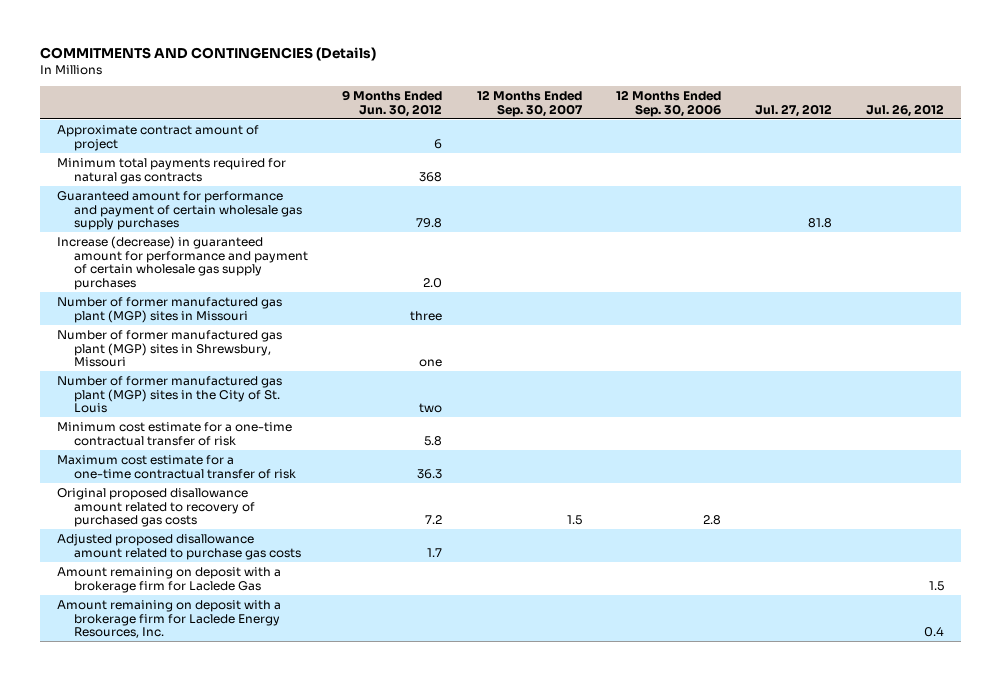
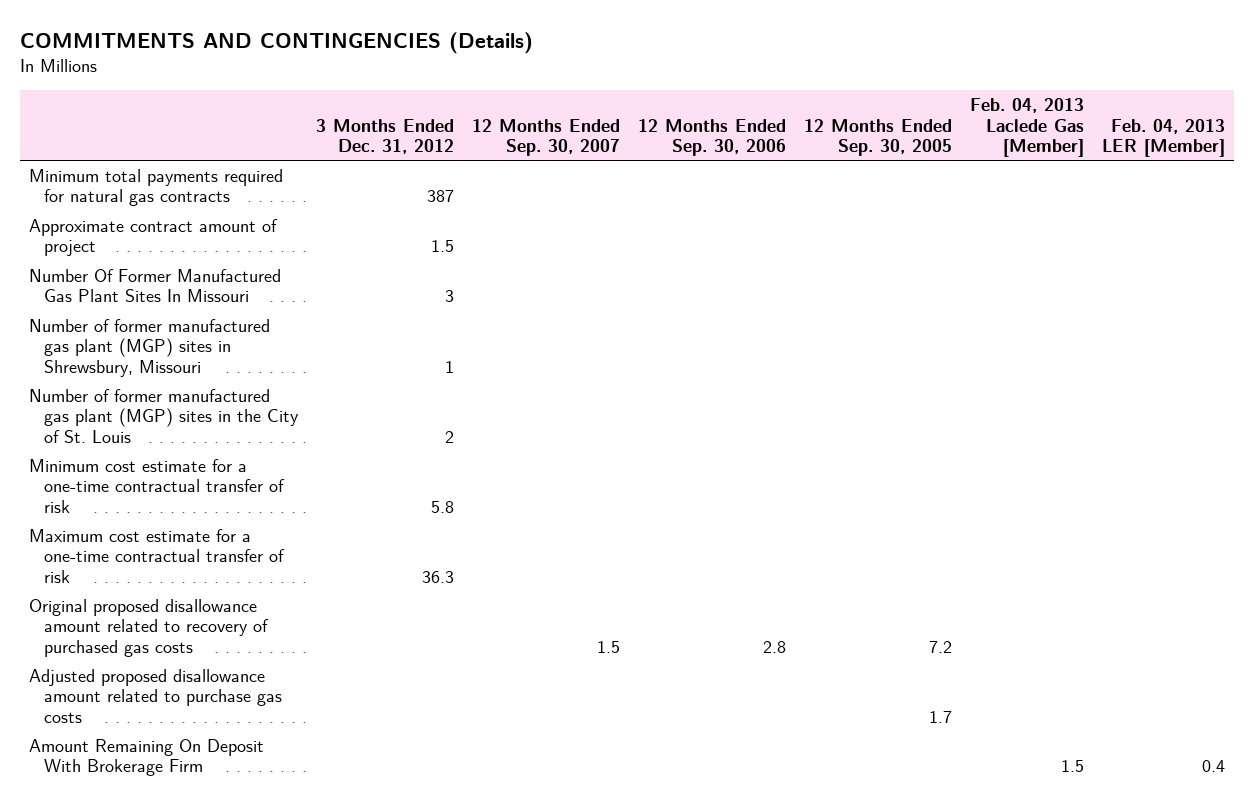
- | 9 Months Ended Jun. 30, 2012 | 12 Months Ended Sep. 30, 2007 | 12 Months Ended Sep. 30, 2006 | Jul. 27, 2012 | Jul. 26, 2012
+ | 3 Months Ended Dec. 31, 2012 | 12 Months Ended Sep. 30, 2007 | 12 Months Ended Sep. 30, 2006 | 12 Months Ended Sep. 30, 2005 | Feb. 04, 2013 Laclede Gas [Member] | Feb. 04, 2013 LER [Member]
- Guaranteed amount for performance and payment of certain wholesale gas supply purchases | 79.8 | | | 81.8 |
- Increase (decrease) in guaranteed amount for performance and payment of certain wholesale gas supply purchases | 2.0 | | | |
- Number of former manufactured gas plant (MGP) sites in Missouri | three | | | |
moved down: Approximate contract amount of project | 1.5 | | | | |
+ Number Of Former Manufactured Gas Plant Sites In Missouri | 3 | | | | |
- Amount remaining on deposit with a brokerage firm for Laclede Gas | | | | | 1.5
- Amount remaining on deposit with a brokerage firm for Laclede Energy Resources, Inc. | | | | | 0.4
+ Amount Remaining On Deposit With Brokerage Firm | | | | | 1.5 | 0.4

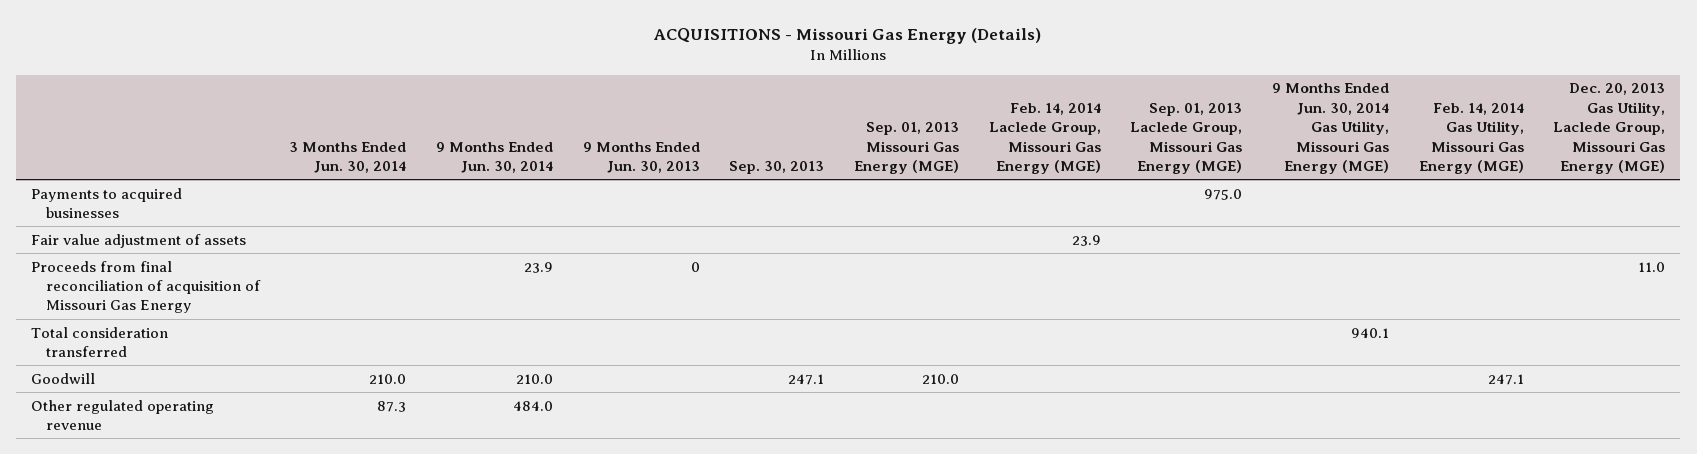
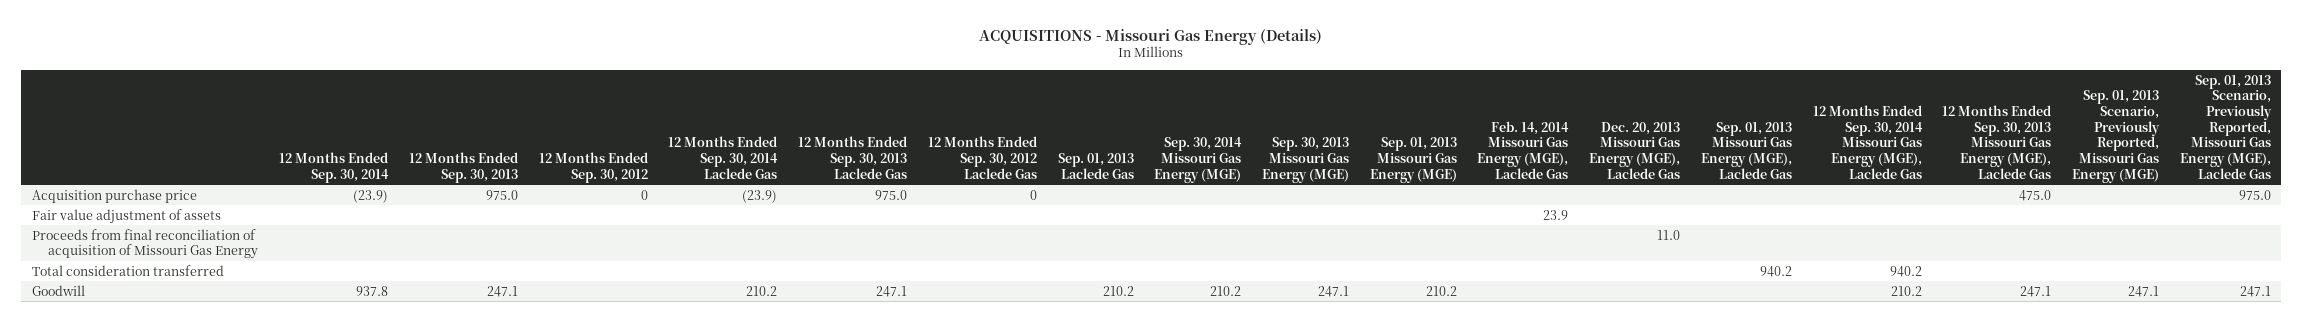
- | 3 Months Ended Jun. 30, 2014 | 9 Months Ended Jun. 30, 2014 | 9 Months Ended Jun. 30, 2013 | Sep. 30, 2013 | Sep. 01, 2013 Missouri Gas Energy (MGE) | Feb. 14, 2014 Laclede Group, Missouri Gas Energy (MGE) | Sep. 01, 2013 Laclede Group, Missouri Gas Energy (MGE) | 9 Months Ended Jun. 30, 2014 Gas Utility, Missouri Gas Energy (MGE) | Feb. 14, 2014 Gas Utility, Missouri Gas Energy (MGE) | Dec. 20, 2013 Gas Utility, Laclede Group, Missouri Gas Energy (MGE)
+ | 12 Months Ended Sep. 30, 2014 | 12 Months Ended Sep. 30, 2013 | 12 Months Ended Sep. 30, 2012 | 12 Months Ended Sep. 30, 2014 Laclede Gas | 12 Months Ended Sep. 30, 2013 Laclede Gas | 12 Months Ended Sep. 30, 2012 Laclede Gas | Sep. 01, 2013 Laclede Gas | Sep. 30, 2014 Missouri Gas Energy (MGE) | Sep. 30, 2013 Missouri Gas Energy (MGE) | Sep. 01, 2013 Missouri Gas Energy (MGE) | Feb. 14, 2014 Missouri Gas Energy (MGE), Laclede Gas | Dec. 20, 2013 Missouri Gas Energy (MGE), Laclede Gas | Sep. 01, 2013 Missouri Gas Energy (MGE), Laclede Gas | 12 Months Ended Sep. 30, 2014 Missouri Gas Energy (MGE), Laclede Gas | 12 Months Ended Sep. 30, 2013 Missouri Gas Energy (MGE), Laclede Gas | Sep. 01, 2013 Scenario, Previously Reported, Missouri Gas Energy (MGE) | Sep. 01, 2013 Scenario, Previously Reported, Missouri Gas Energy (MGE), Laclede Gas
- Payments to acquired businesses | | | | | | | 975.0 | | |
+ Acquisition purchase price | (23.9) | 975.0 | 0 | (23.9) | 975.0 | 0 | | | | | | | | | 475.0 | | 975.0
- Goodwill | 210.0 | 210.0 | | 247.1 | 210.0 | | | | 247.1 |
- Other regulated operating revenue | 87.3 | 484.0 | | | | | | | |
+ Goodwill | 937.8 | 247.1 | | 210.2 | 247.1 | | 210.2 | 210.2 | 247.1 | 210.2 | | | | 210.2 | 247.1 | 247.1 | 247.1

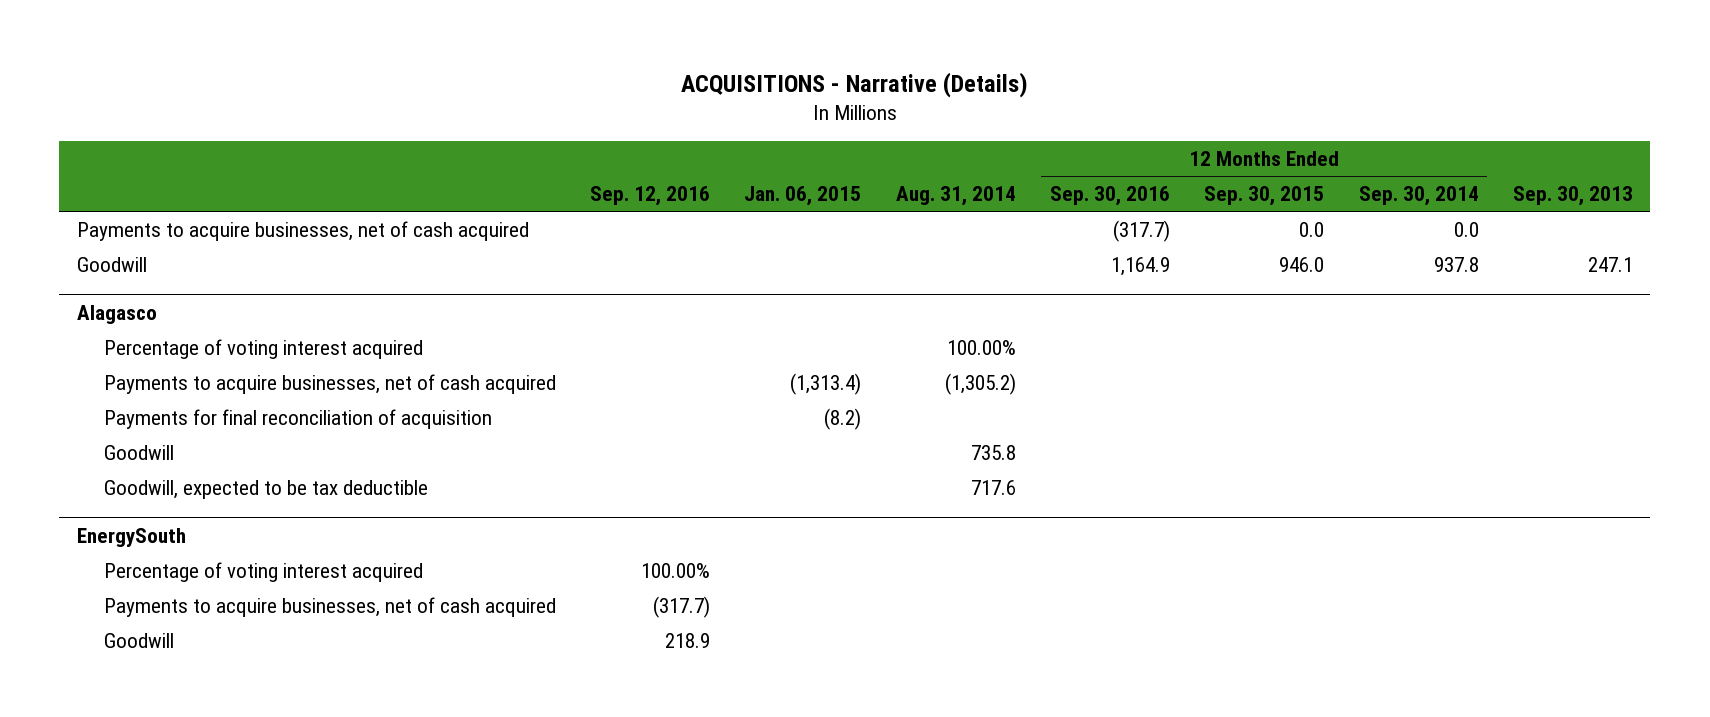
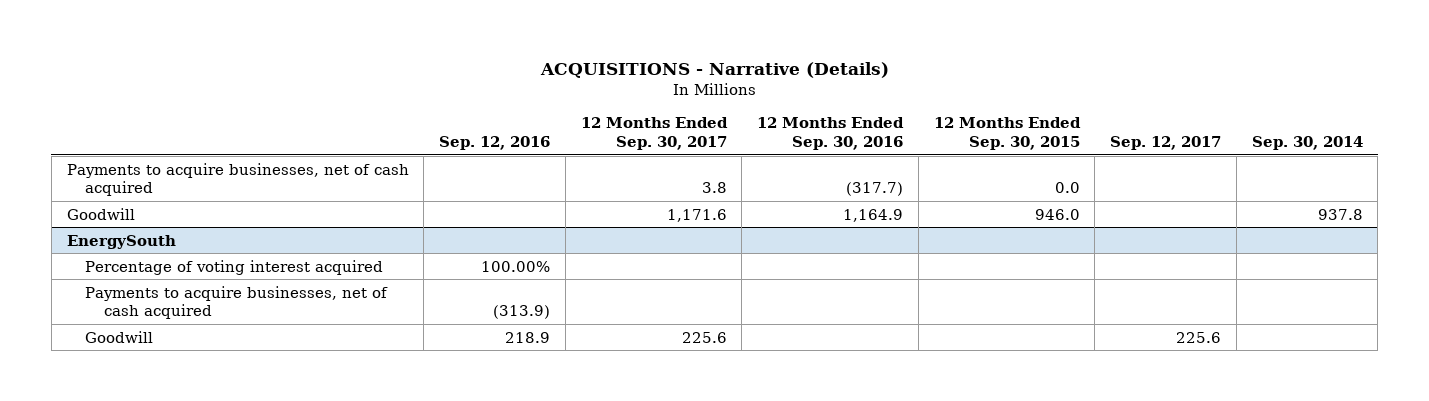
- | Sep. 12, 2016 | Jan. 06, 2015 | Aug. 31, 2014 | 12 Months Ended Sep. 30, 2016 | 12 Months Ended Sep. 30, 2015 | 12 Months Ended Sep. 30, 2014 | Sep. 30, 2013
+ | Sep. 12, 2016 | 12 Months Ended Sep. 30, 2017 | 12 Months Ended Sep. 30, 2016 | 12 Months Ended Sep. 30, 2015 | Sep. 12, 2017 | Sep. 30, 2014
- Alagasco
- Percentage of voting interest acquired | | | 100.00% | | | |
- Payments to acquire businesses, net of cash acquired | | (1,313.4) | (1,305.2) | | | |
- Payments for final reconciliation of acquisition | | (8.2) | | | | |
- Goodwill | | | 735.8 | | | |
- Goodwill, expected to be tax deductible | | | 717.6 | | | |
@ EnergySouth
- Payments to acquire businesses, net of cash acquired | (317.7) | | | | | |
+ Payments to acquire businesses, net of cash acquired | (313.9) | | | | |

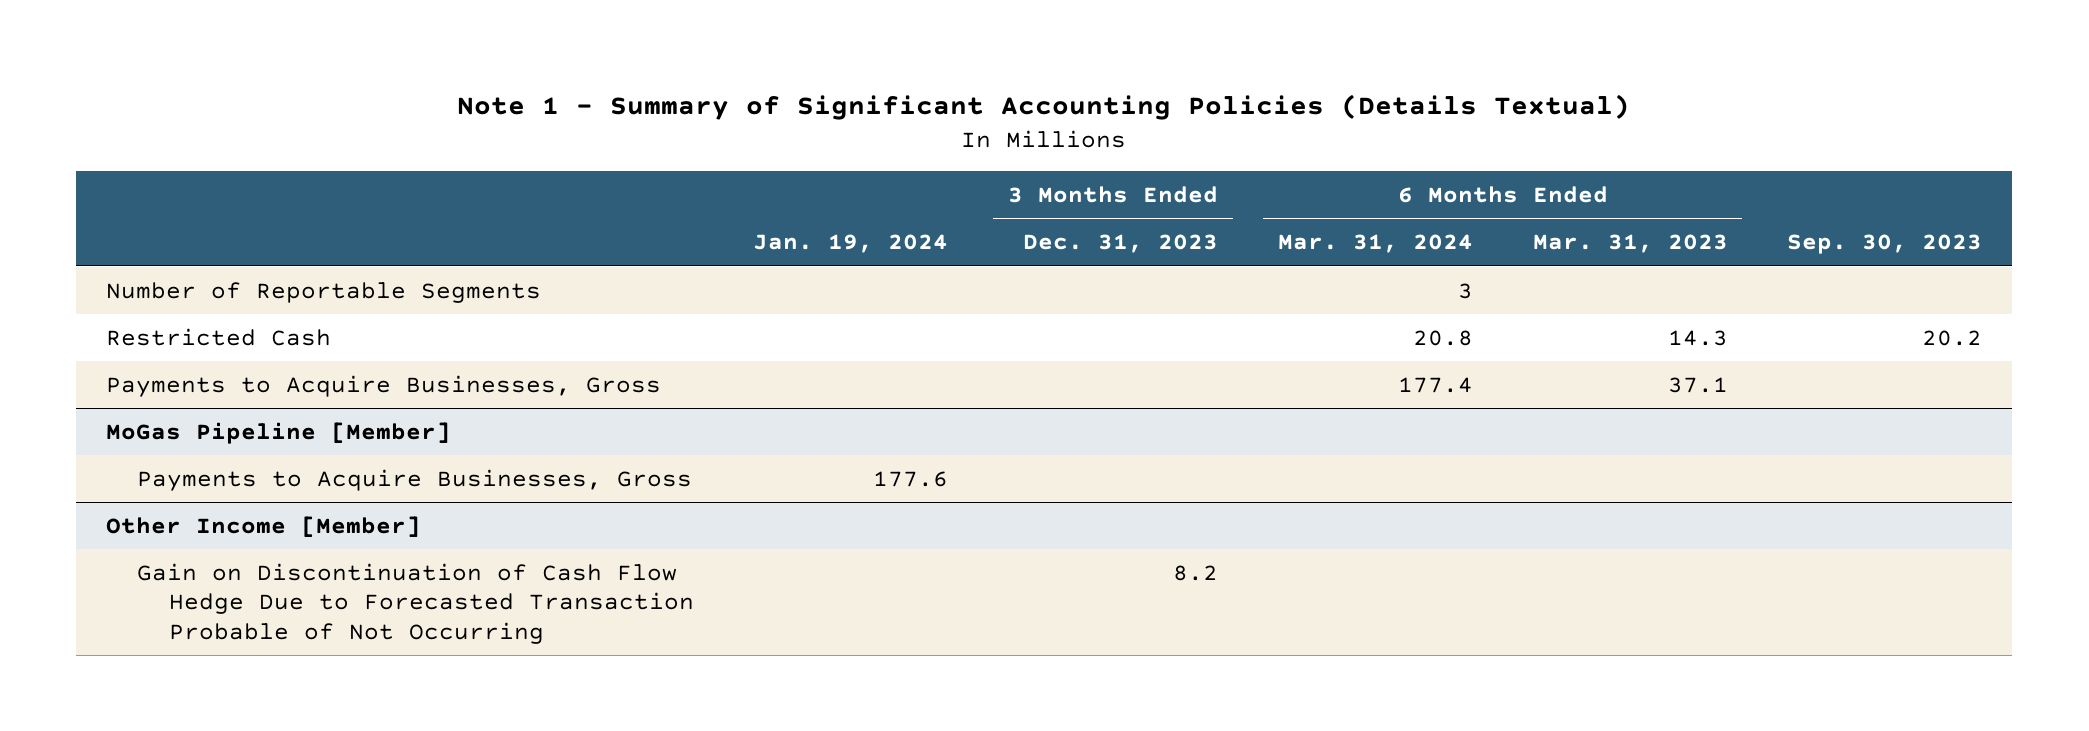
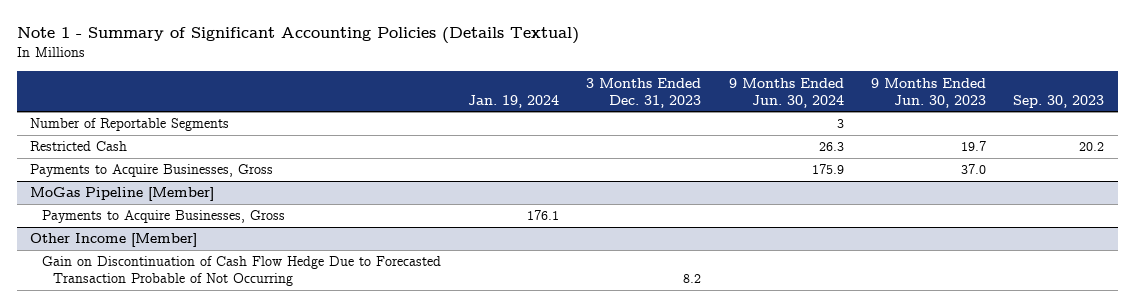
- | Jan. 19, 2024 | 3 Months Ended Dec. 31, 2023 | 6 Months Ended Mar. 31, 2024 | 6 Months Ended Mar. 31, 2023 | Sep. 30, 2023
+ | Jan. 19, 2024 | 3 Months Ended Dec. 31, 2023 | 9 Months Ended Jun. 30, 2024 | 9 Months Ended Jun. 30, 2023 | Sep. 30, 2023
@ MoGas Pipeline [Member]
- Payments to Acquire Businesses, Gross | 177.6 | | | |
+ Payments to Acquire Businesses, Gross | 176.1 | | | |

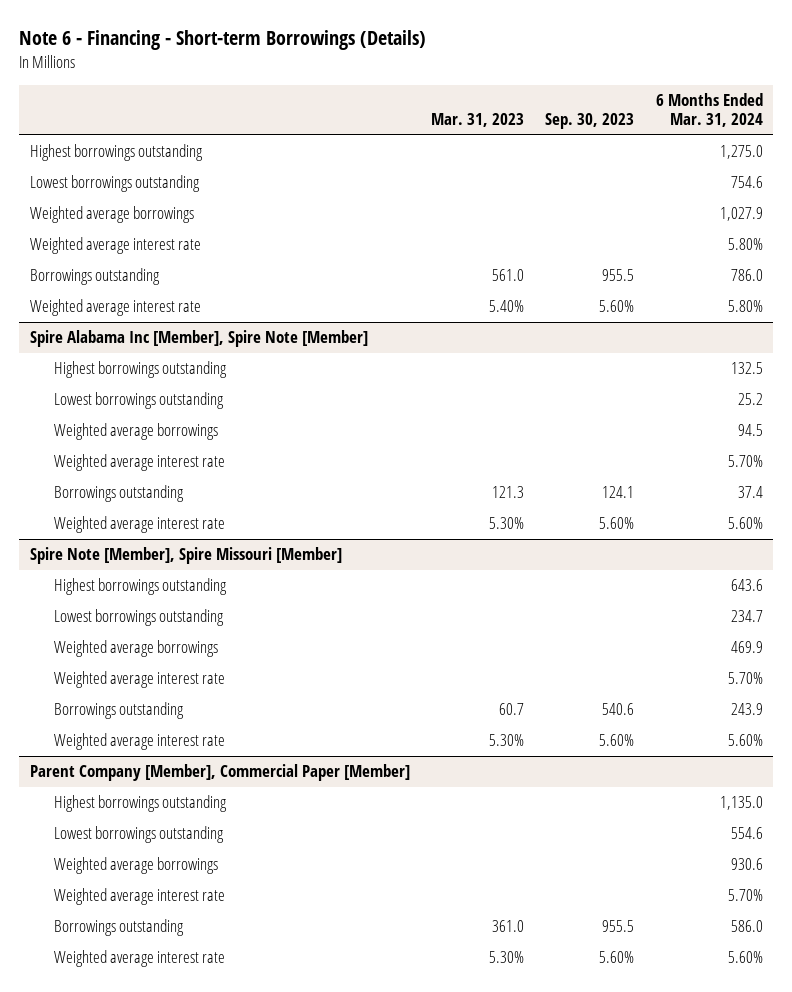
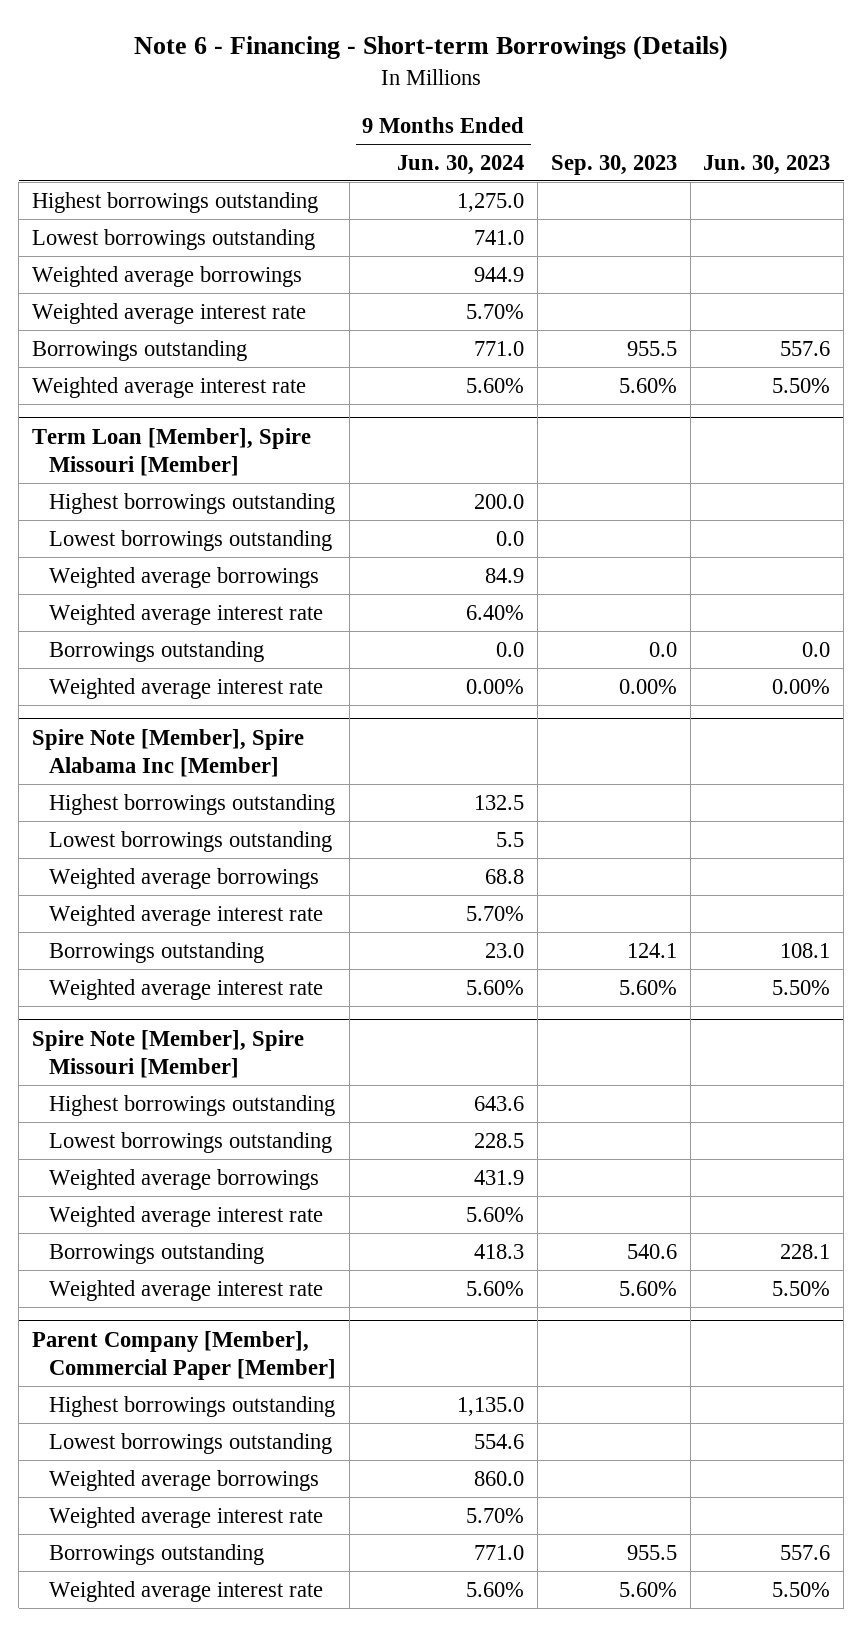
- | Mar. 31, 2023 | Sep. 30, 2023 | 6 Months Ended Mar. 31, 2024
+ | 9 Months Ended Jun. 30, 2024 | Sep. 30, 2023 | Jun. 30, 2023
- Spire Alabama Inc [Member], Spire Note [Member]
+ Term Loan [Member], Spire Missouri [Member]
+ Highest borrowings outstanding | 200.0 | |
+ Lowest borrowings outstanding | 0.0 | |
+ Weighted average borrowings | 84.9 | |
+ Weighted average interest rate | 6.40% | |
+ Borrowings outstanding | 0.0 | 0.0 | 0.0
+ Weighted average interest rate | 0.00% | 0.00% | 0.00%
+ Spire Note [Member], Spire Alabama Inc [Member]

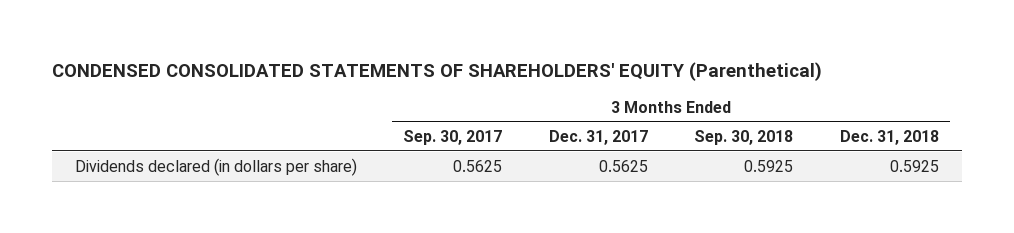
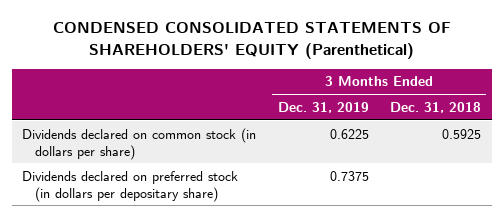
- | 3 Months Ended Sep. 30, 2017 | 3 Months Ended Dec. 31, 2017 | 3 Months Ended Sep. 30, 2018 | 3 Months Ended Dec. 31, 2018
+ | 3 Months Ended Dec. 31, 2019 | 3 Months Ended Dec. 31, 2018
- Dividends declared (in dollars per share) | 0.5625 | 0.5625 | 0.5925 | 0.5925
+ Dividends declared on common stock (in dollars per share) | 0.6225 | 0.5925
+ Dividends declared on preferred stock (in dollars per depositary share) | 0.7375 |

